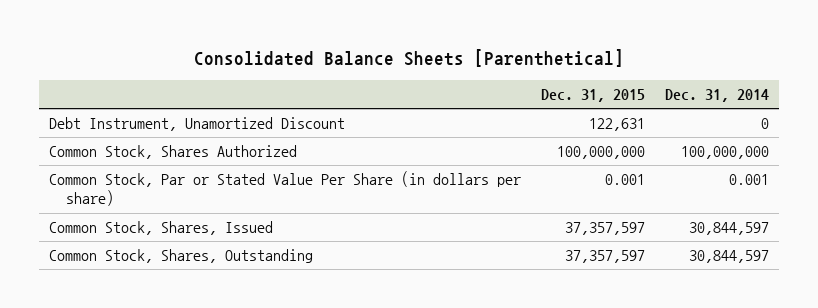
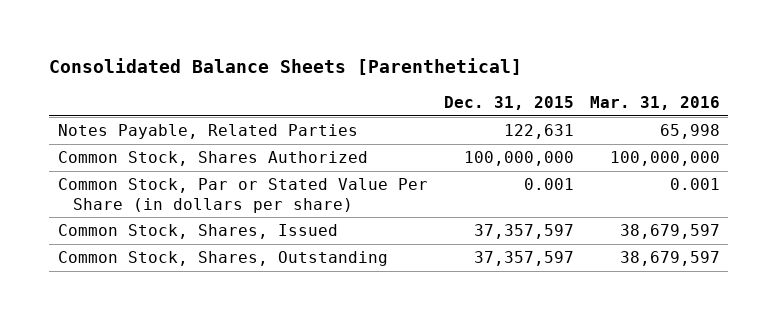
- | Dec. 31, 2015 | Dec. 31, 2014
+ | Dec. 31, 2015 | Mar. 31, 2016
- Debt Instrument, Unamortized Discount | 122,631 | 0
+ Notes Payable, Related Parties | 122,631 | 65,998

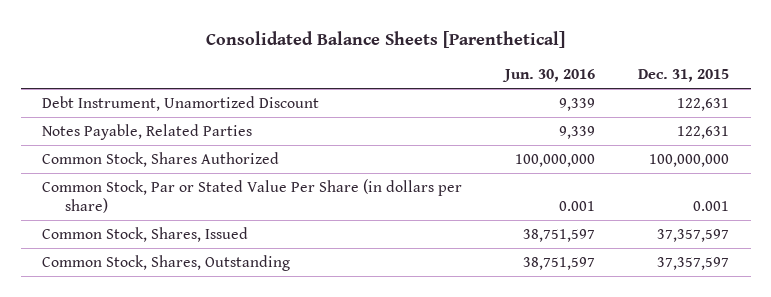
- | Dec. 31, 2015 | Mar. 31, 2016
+ | Jun. 30, 2016 | Dec. 31, 2015
+ Debt Instrument, Unamortized Discount | 9,339 | 122,631

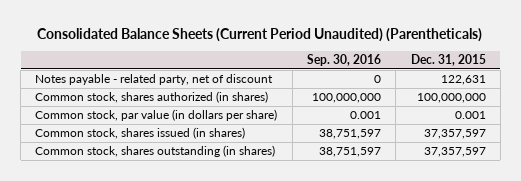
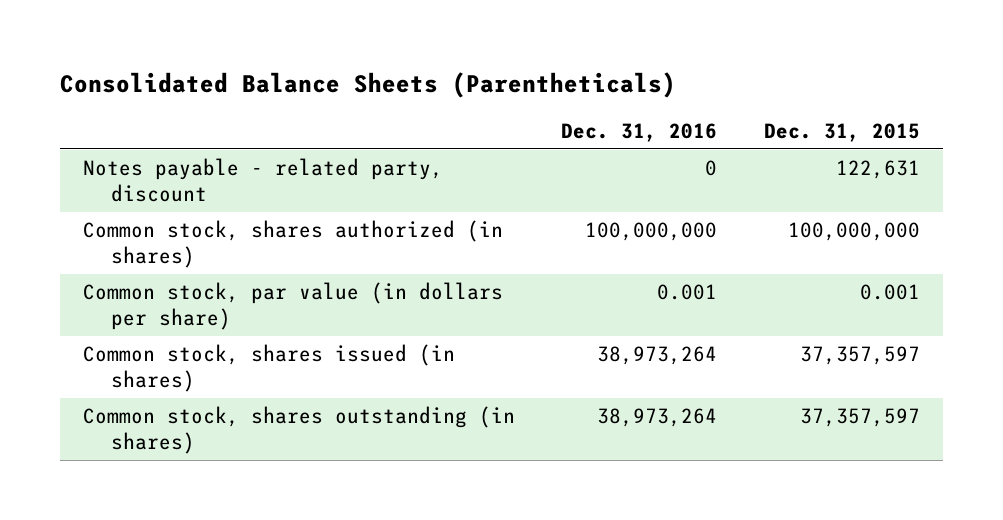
- Consolidated Balance Sheets (Current Period Unaudited) (Parentheticals)
+ Consolidated Balance Sheets (Parentheticals)
- | Sep. 30, 2016 | Dec. 31, 2015
+ | Dec. 31, 2016 | Dec. 31, 2015
- Notes payable - related party, net of discount | 0 | 122,631
+ Notes payable - related party, discount | 0 | 122,631

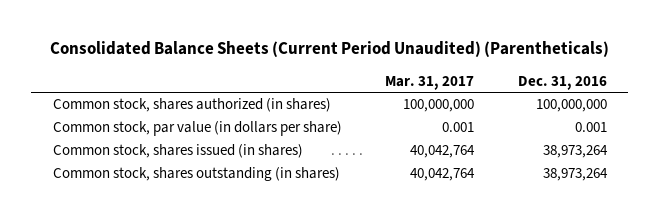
- Consolidated Balance Sheets (Parentheticals)
+ Consolidated Balance Sheets (Current Period Unaudited) (Parentheticals)
- | Dec. 31, 2016 | Dec. 31, 2015
+ | Mar. 31, 2017 | Dec. 31, 2016
- Notes payable - related party, discount | 0 | 122,631

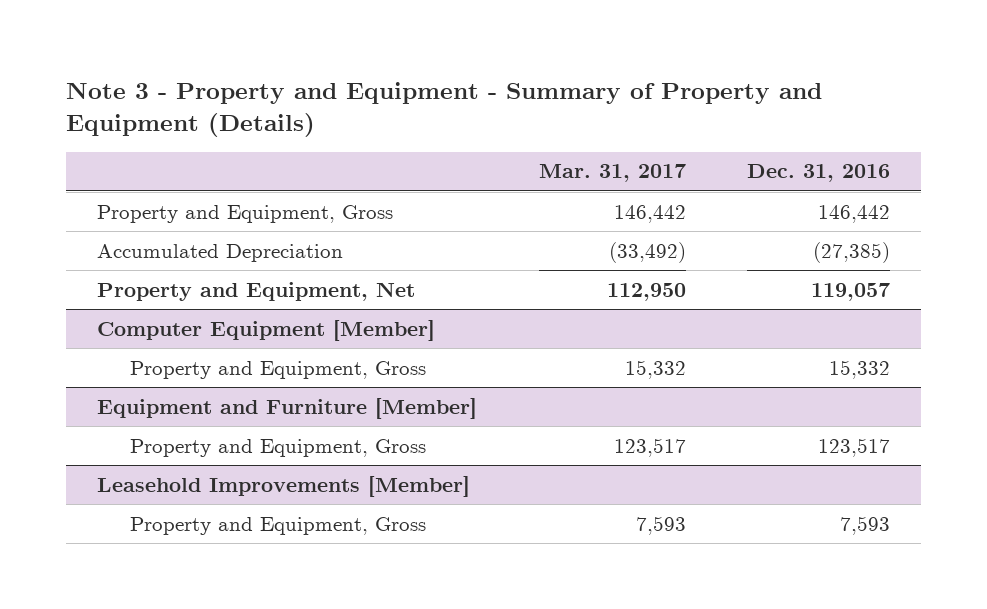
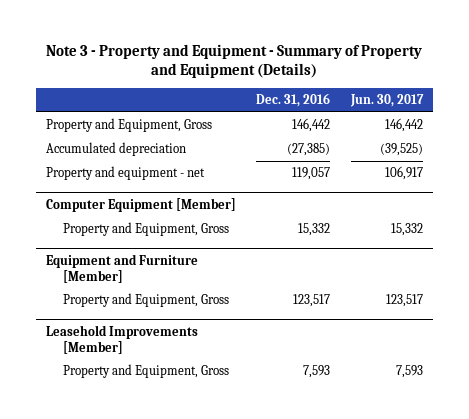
- | Mar. 31, 2017 | Dec. 31, 2016
+ | Dec. 31, 2016 | Jun. 30, 2017
- Accumulated Depreciation | (33,492) | (27,385)
- Property and Equipment, Net | 112,950 | 119,057
+ Accumulated depreciation | (27,385) | (39,525)
+ Property and equipment - net | 119,057 | 106,917

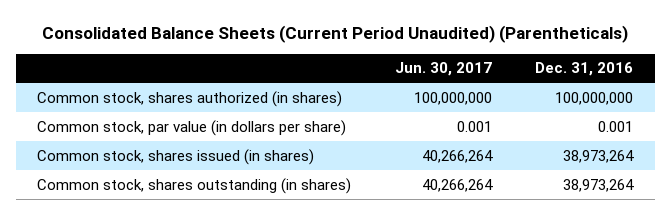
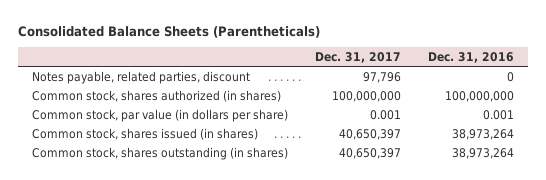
- Consolidated Balance Sheets (Current Period Unaudited) (Parentheticals)
+ Consolidated Balance Sheets (Parentheticals)
- | Jun. 30, 2017 | Dec. 31, 2016
+ | Dec. 31, 2017 | Dec. 31, 2016
+ Notes payable, related parties, discount | 97,796 | 0

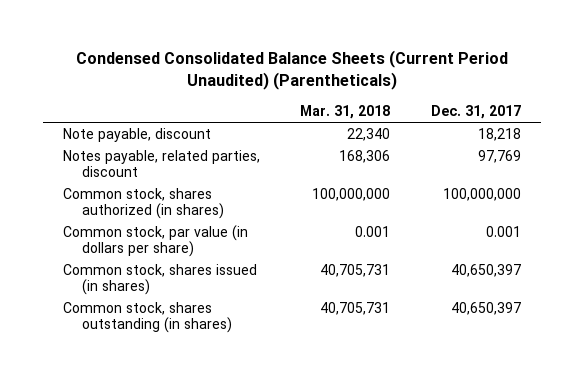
- Consolidated Balance Sheets (Parentheticals)
+ Condensed Consolidated Balance Sheets (Current Period Unaudited) (Parentheticals)
- | Dec. 31, 2017 | Dec. 31, 2016
+ | Mar. 31, 2018 | Dec. 31, 2017
- Notes payable, related parties, discount | 97,796 | 0
+ Note payable, discount | 22,340 | 18,218
+ Notes payable, related parties, discount | 168,306 | 97,769

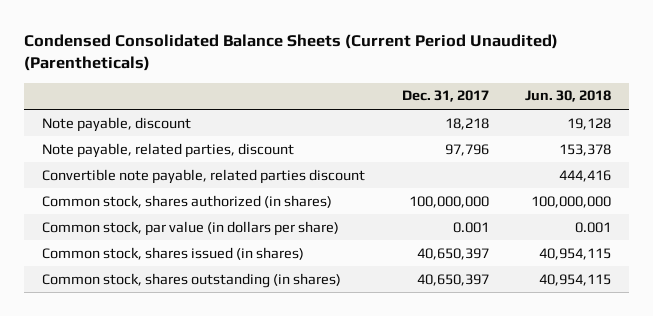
- | Mar. 31, 2018 | Dec. 31, 2017
+ | Dec. 31, 2017 | Jun. 30, 2018
- Notes payable, related parties, discount | 168,306 | 97,769
+ Note payable, related parties, discount | 97,796 | 153,378
+ Convertible note payable, related parties discount | | 444,416

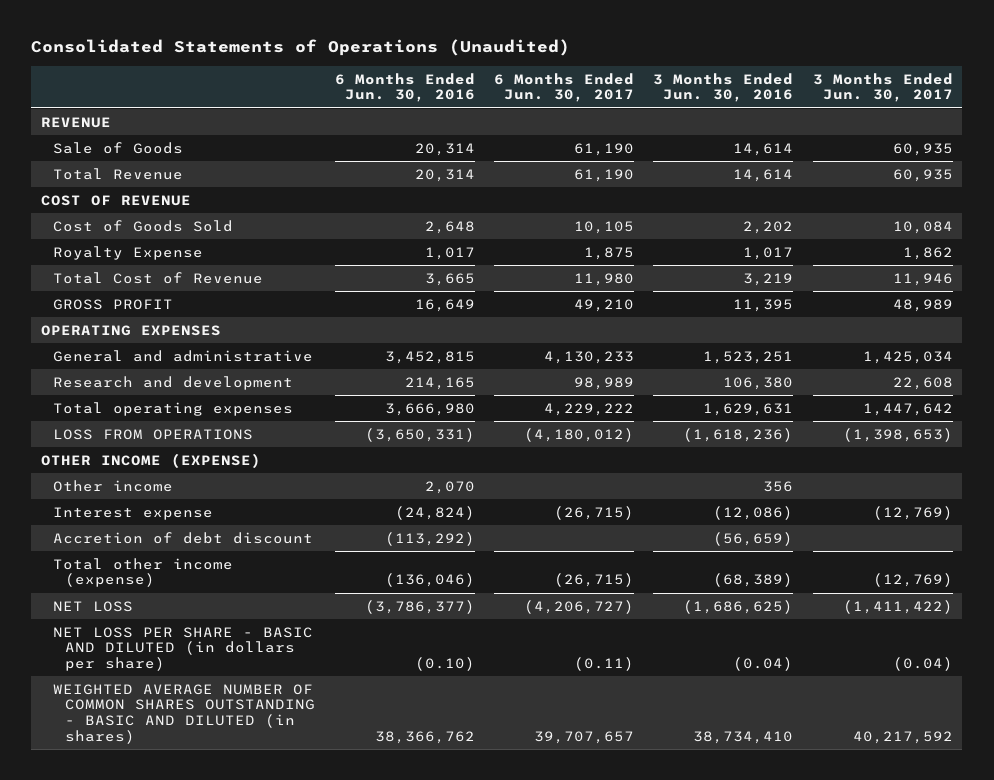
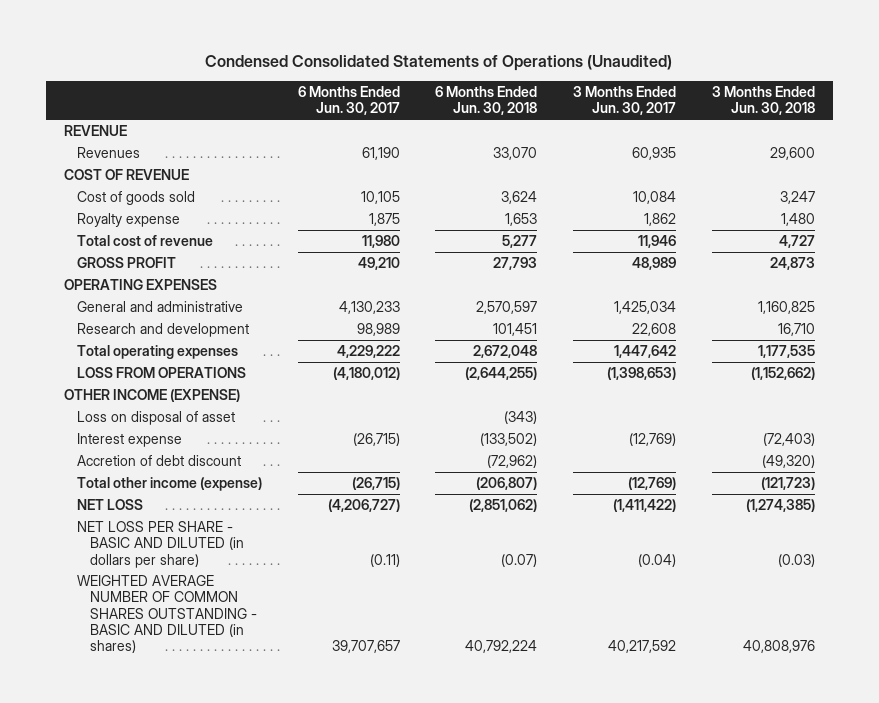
- Consolidated Statements of Operations (Unaudited)
+ Condensed Consolidated Statements of Operations (Unaudited)
- | 6 Months Ended Jun. 30, 2016 | 6 Months Ended Jun. 30, 2017 | 3 Months Ended Jun. 30, 2016 | 3 Months Ended Jun. 30, 2017
+ | 6 Months Ended Jun. 30, 2017 | 6 Months Ended Jun. 30, 2018 | 3 Months Ended Jun. 30, 2017 | 3 Months Ended Jun. 30, 2018
- Sale of Goods | 20,314 | 61,190 | 14,614 | 60,935
- Total Revenue | 20,314 | 61,190 | 14,614 | 60,935
+ Revenues | 61,190 | 33,070 | 60,935 | 29,600
- Cost of Goods Sold | 2,648 | 10,105 | 2,202 | 10,084
- Royalty Expense | 1,017 | 1,875 | 1,017 | 1,862
- Total Cost of Revenue | 3,665 | 11,980 | 3,219 | 11,946
+ Cost of goods sold | 10,105 | 3,624 | 10,084 | 3,247
+ Royalty expense | 1,875 | 1,653 | 1,862 | 1,480
+ Total cost of revenue | 11,980 | 5,277 | 11,946 | 4,727
- Other income | 2,070 | | 356 |
+ Loss on disposal of asset | | (343) | |

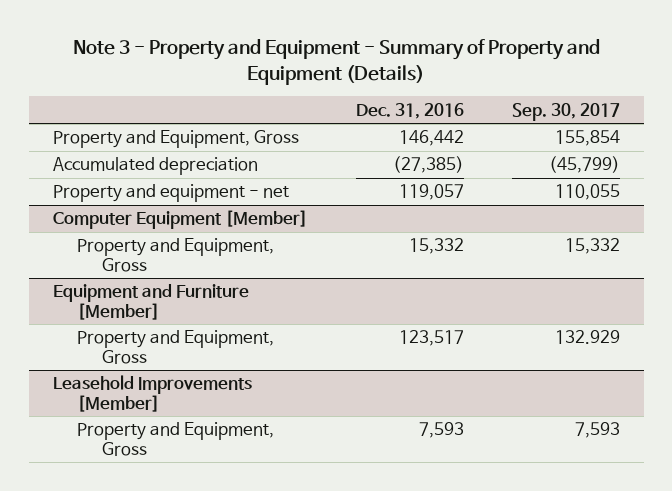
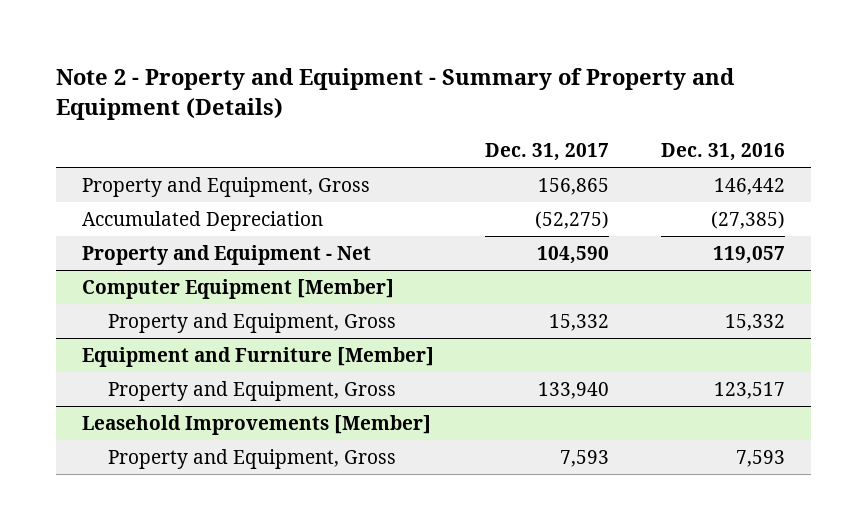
- Note 3 - Property and Equipment - Summary of Property and Equipment (Details)
+ Note 2 - Property and Equipment - Summary of Property and Equipment (Details)
- | Dec. 31, 2016 | Sep. 30, 2017
+ | Dec. 31, 2017 | Dec. 31, 2016
- Accumulated depreciation | (27,385) | (45,799)
- Property and equipment - net | 119,057 | 110,055
+ Accumulated Depreciation | (52,275) | (27,385)
+ Property and Equipment - Net | 104,590 | 119,057

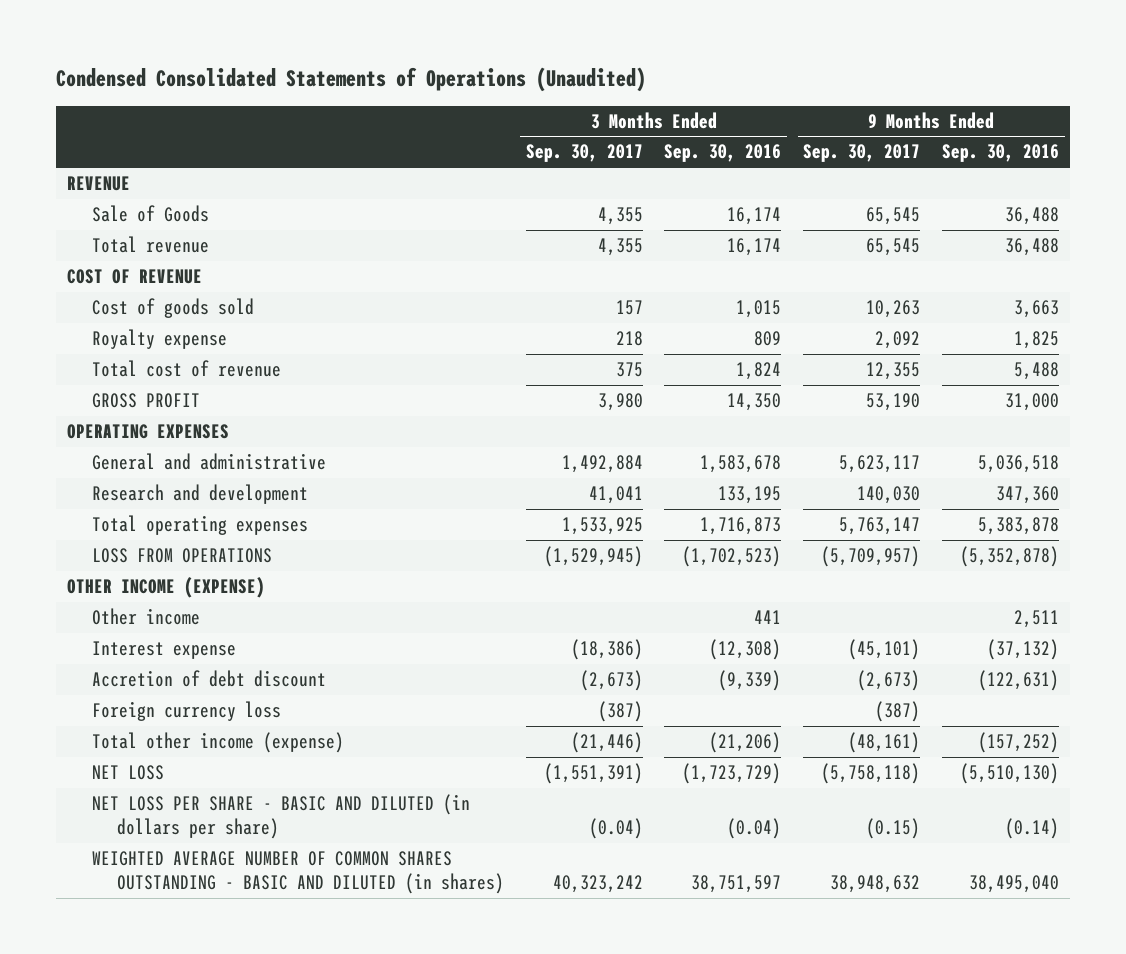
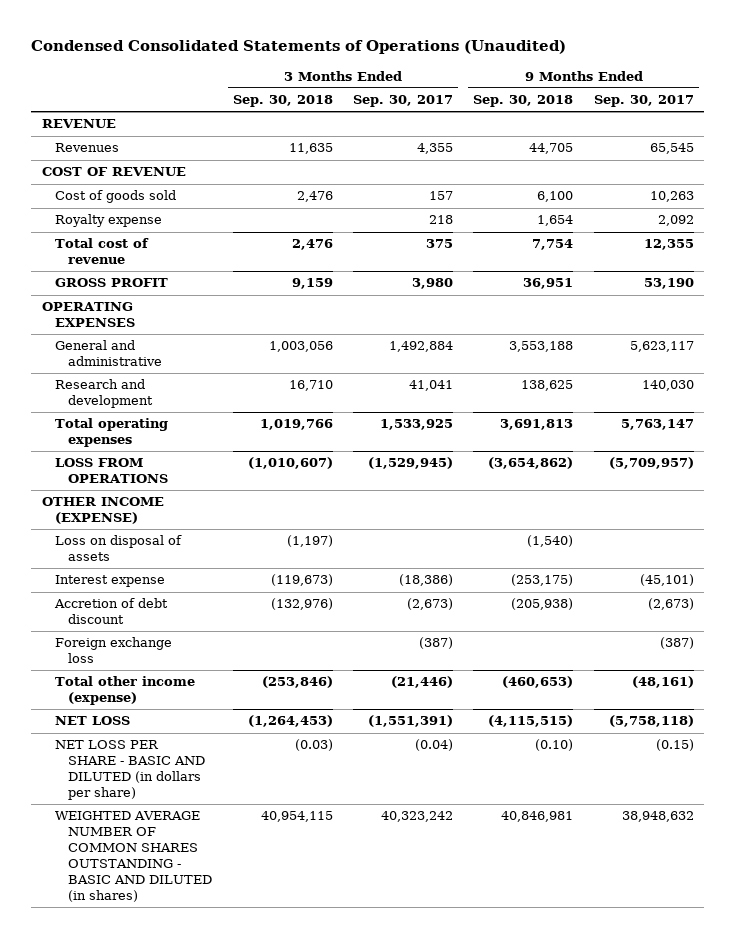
- | 3 Months Ended Sep. 30, 2017 | 3 Months Ended Sep. 30, 2016 | 9 Months Ended Sep. 30, 2017 | 9 Months Ended Sep. 30, 2016
+ | 3 Months Ended Sep. 30, 2018 | 3 Months Ended Sep. 30, 2017 | 9 Months Ended Sep. 30, 2018 | 9 Months Ended Sep. 30, 2017
- Sale of Goods | 4,355 | 16,174 | 65,545 | 36,488
- Total revenue | 4,355 | 16,174 | 65,545 | 36,488
+ Revenues | 11,635 | 4,355 | 44,705 | 65,545
- Other income | | 441 | | 2,511
+ Loss on disposal of assets | (1,197) | | (1,540) |
- Foreign currency loss | (387) | | (387) |
+ Foreign exchange loss | | (387) | | (387)

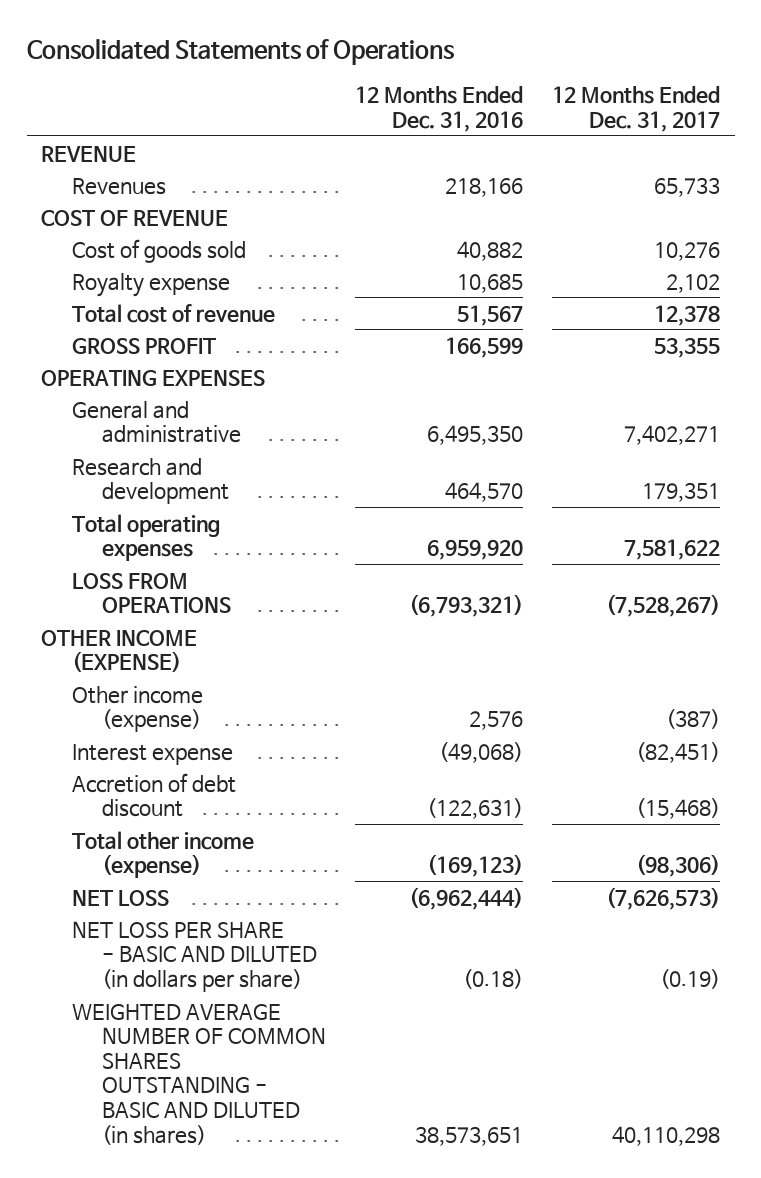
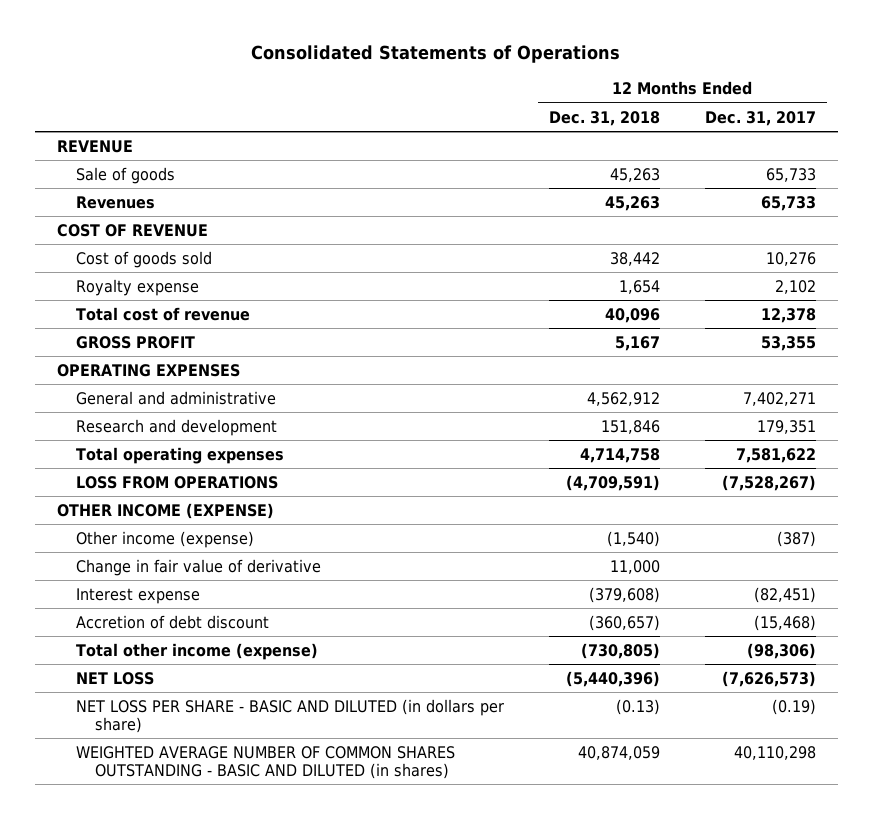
- | 12 Months Ended Dec. 31, 2016 | 12 Months Ended Dec. 31, 2017
+ | 12 Months Ended Dec. 31, 2018 | 12 Months Ended Dec. 31, 2017
+ Sale of goods | 45,263 | 65,733
+ Change in fair value of derivative | 11,000 |

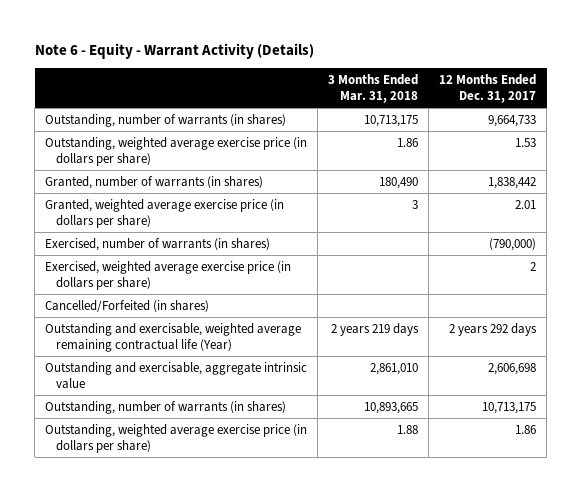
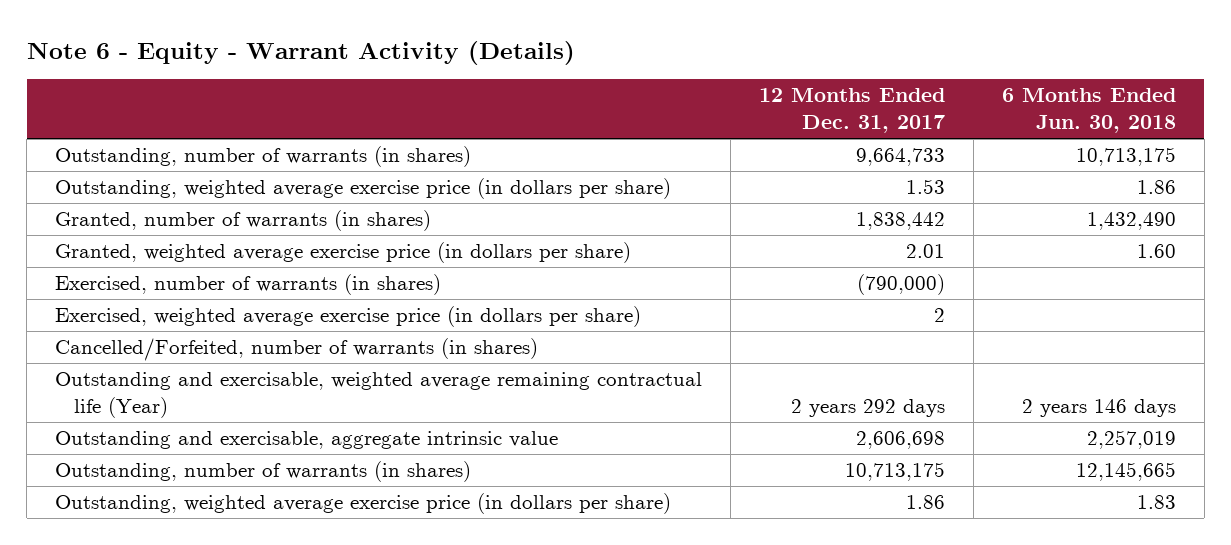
- | 3 Months Ended Mar. 31, 2018 | 12 Months Ended Dec. 31, 2017
+ | 12 Months Ended Dec. 31, 2017 | 6 Months Ended Jun. 30, 2018
- Cancelled/Forfeited (in shares)
+ Cancelled/Forfeited, number of warrants (in shares)

